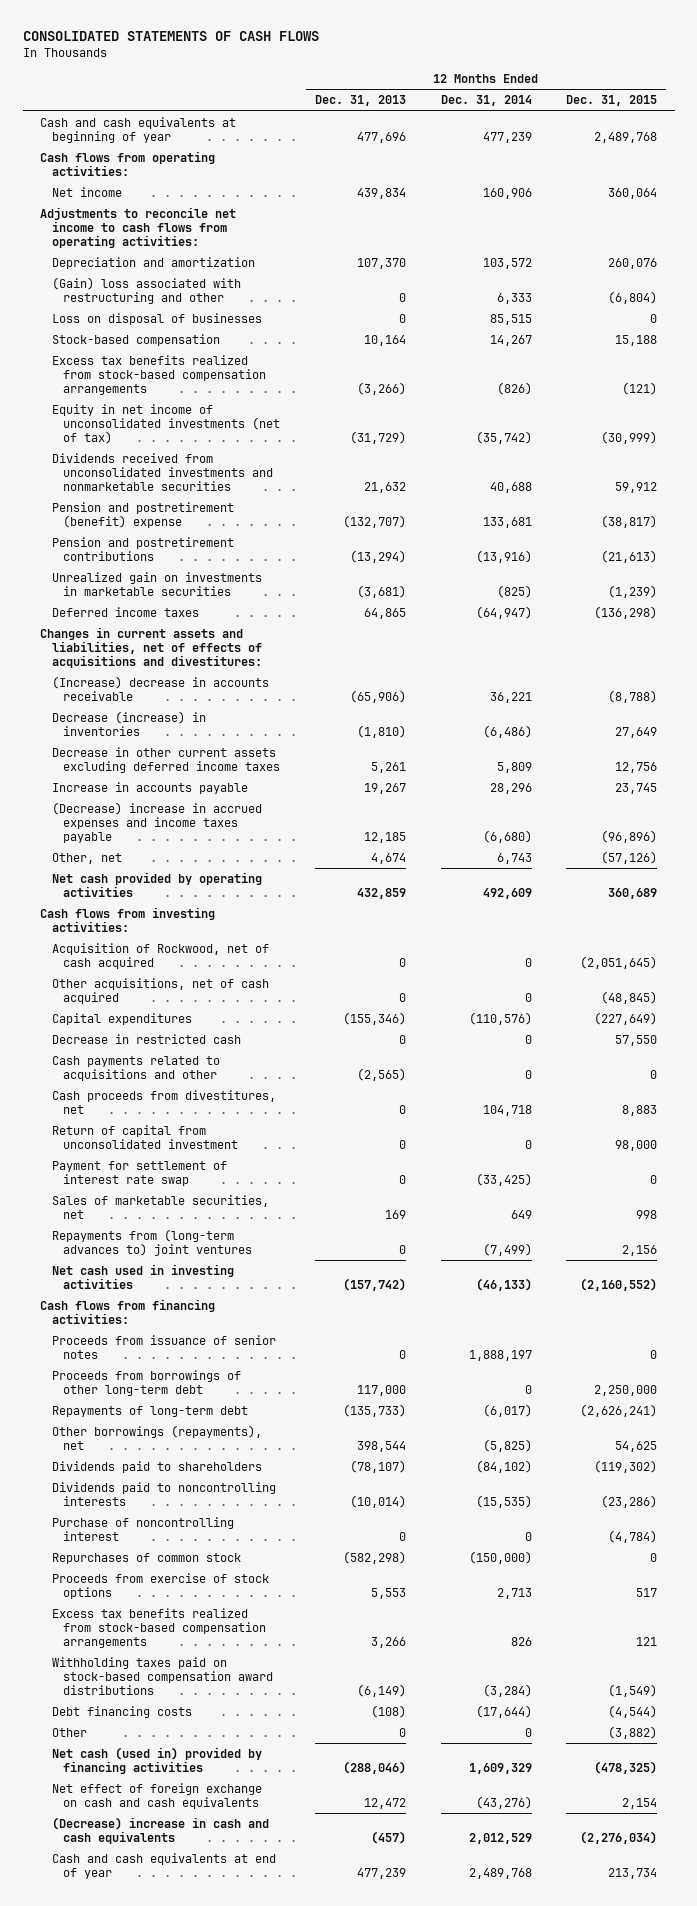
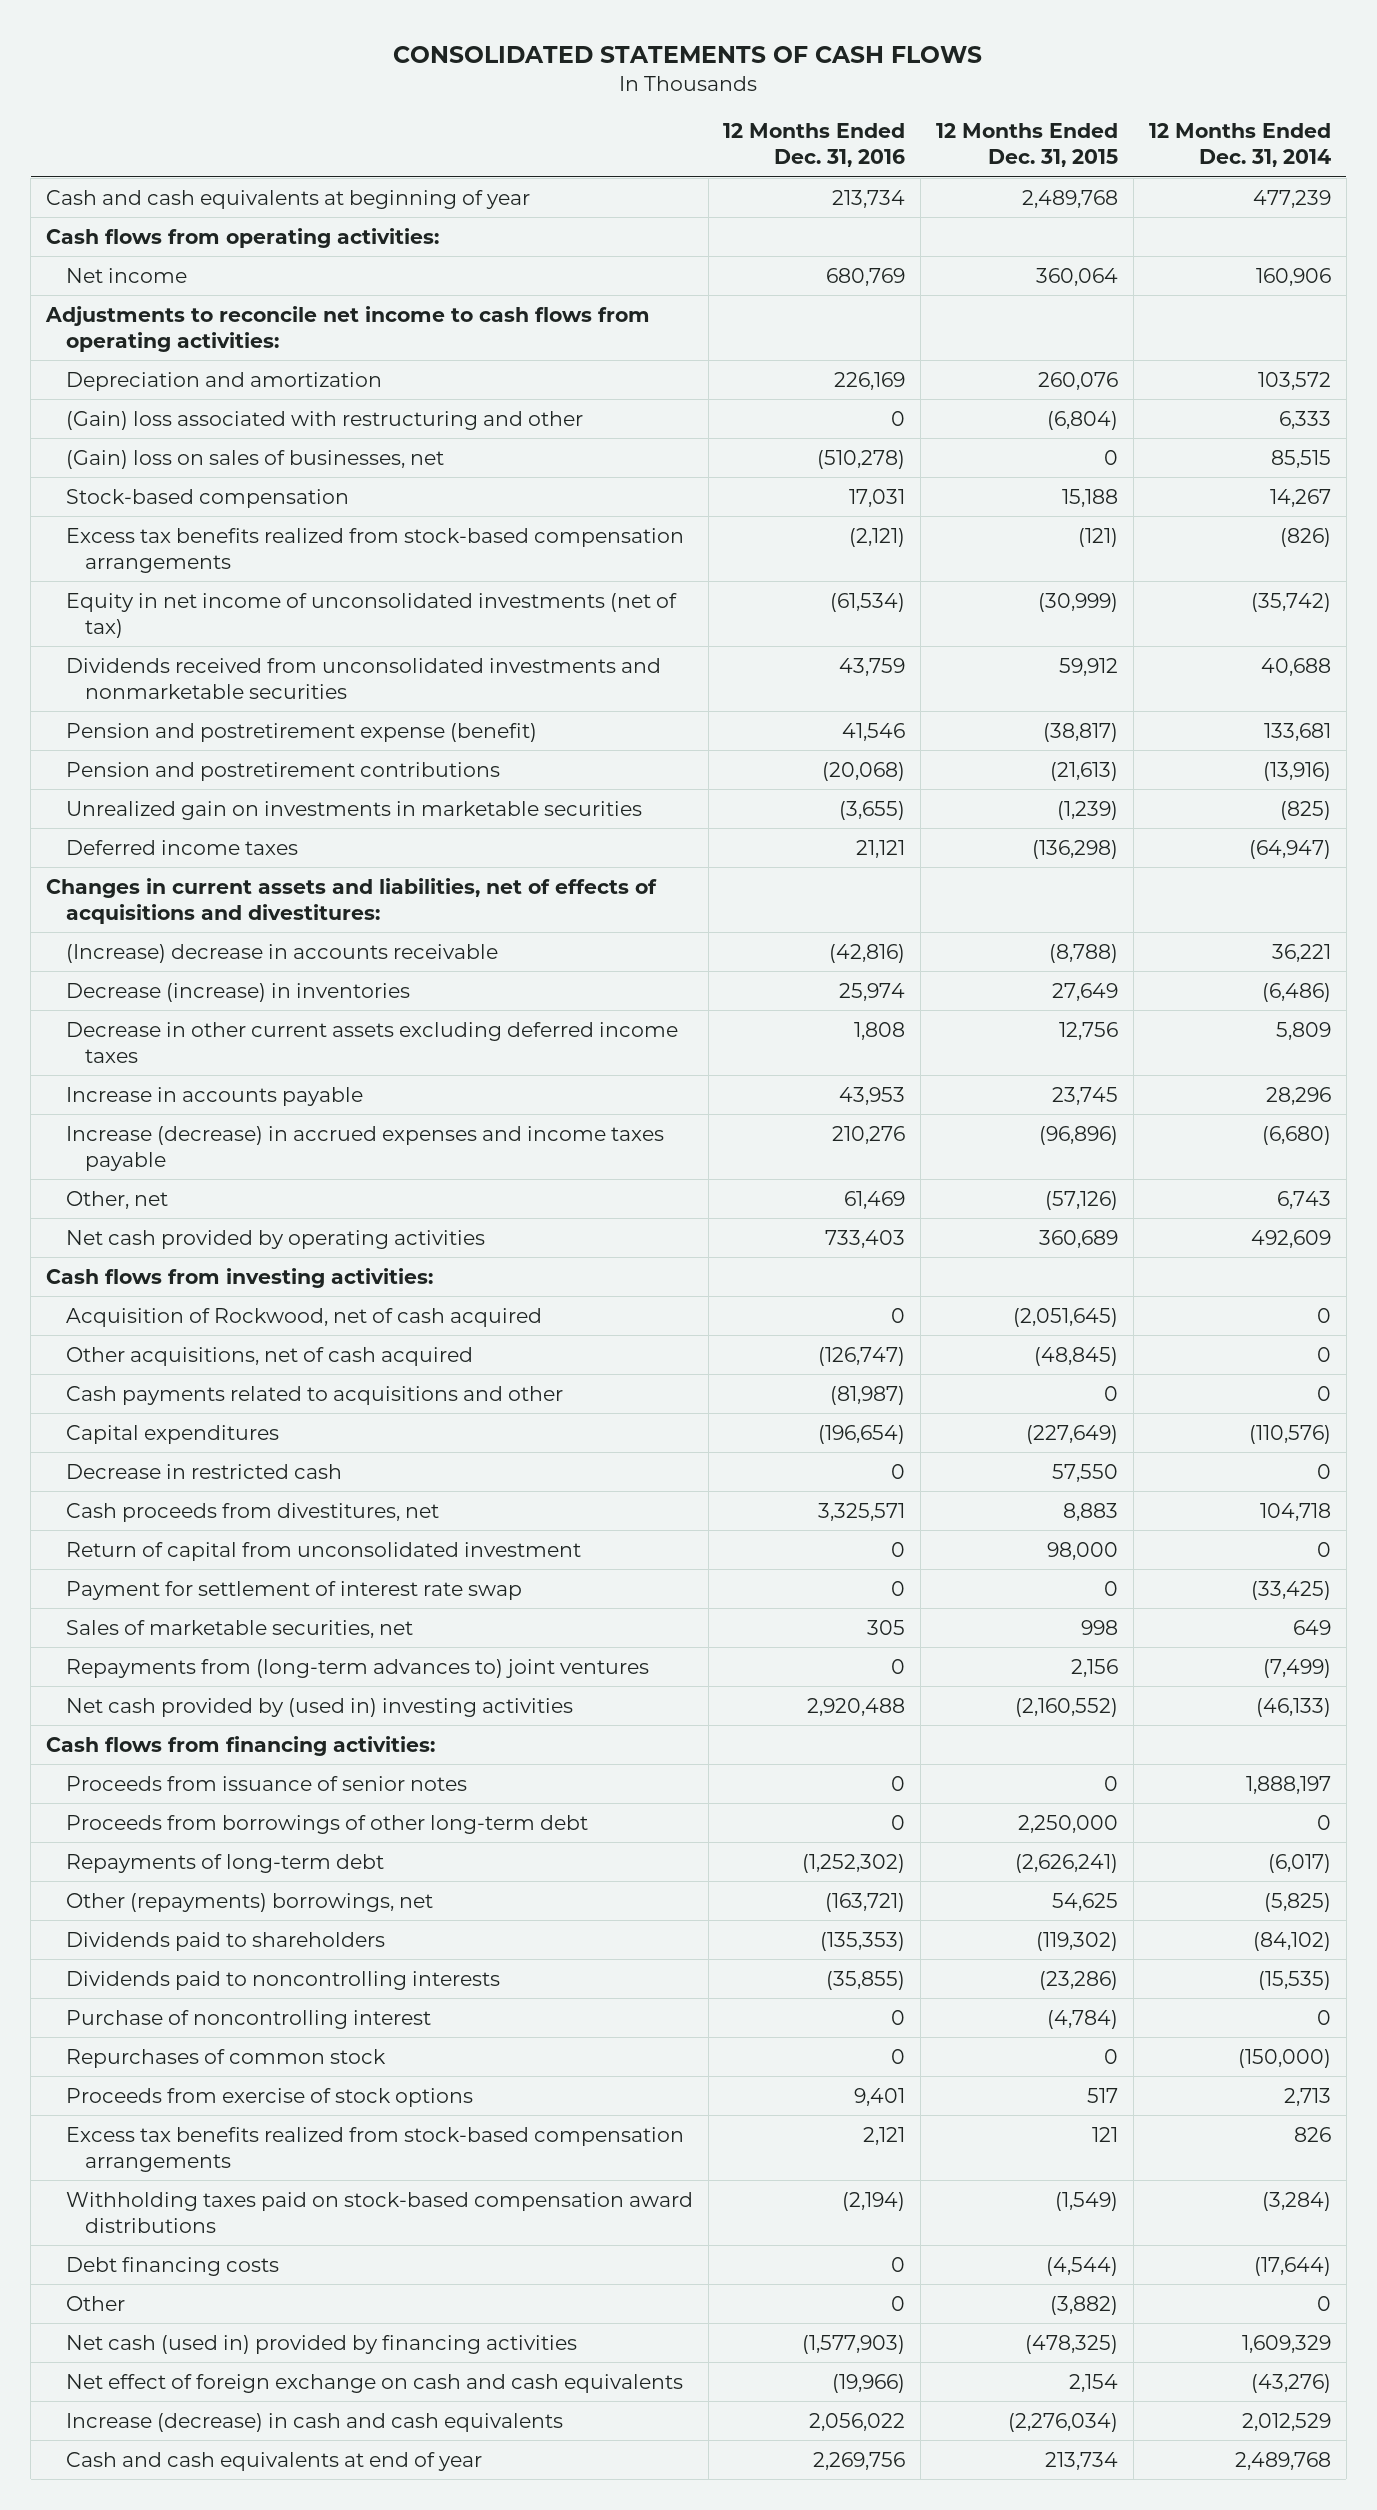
- | 12 Months Ended Dec. 31, 2013 | 12 Months Ended Dec. 31, 2014 | 12 Months Ended Dec. 31, 2015
+ | 12 Months Ended Dec. 31, 2016 | 12 Months Ended Dec. 31, 2015 | 12 Months Ended Dec. 31, 2014
- Loss on disposal of businesses | 0 | 85,515 | 0
+ (Gain) loss on sales of businesses, net | (510,278) | 0 | 85,515
- Pension and postretirement (benefit) expense | (132,707) | 133,681 | (38,817)
+ Pension and postretirement expense (benefit) | 41,546 | (38,817) | 133,681
- (Decrease) increase in accrued expenses and income taxes payable | 12,185 | (6,680) | (96,896)
+ Increase (decrease) in accrued expenses and income taxes payable | 210,276 | (96,896) | (6,680)
moved up: Cash payments related to acquisitions and other | (81,987) | 0 | 0
- Net cash used in investing activities | (157,742) | (46,133) | (2,160,552)
+ Net cash provided by (used in) investing activities | 2,920,488 | (2,160,552) | (46,133)
- Other borrowings (repayments), net | 398,544 | (5,825) | 54,625
+ Other (repayments) borrowings, net | (163,721) | 54,625 | (5,825)
- (Decrease) increase in cash and cash equivalents | (457) | 2,012,529 | (2,276,034)
+ Increase (decrease) in cash and cash equivalents | 2,056,022 | (2,276,034) | 2,012,529

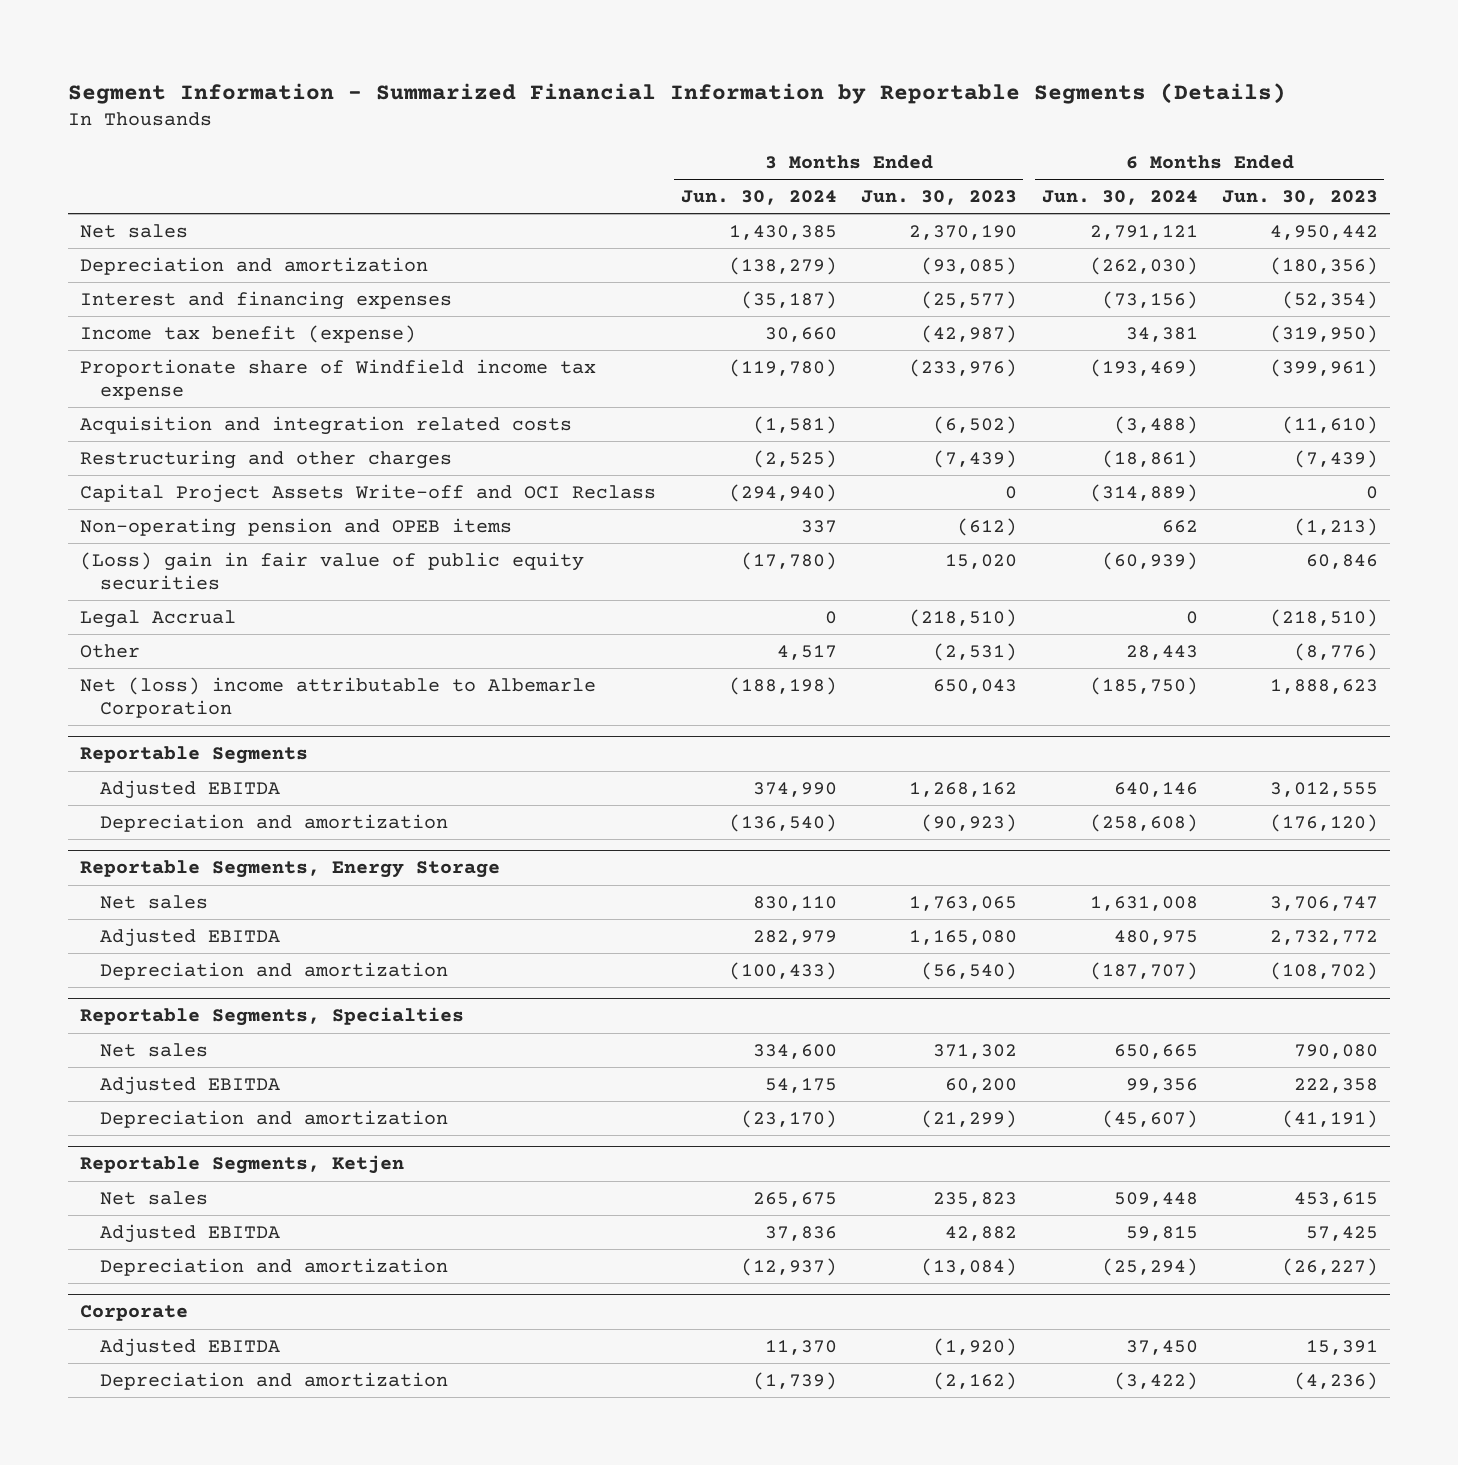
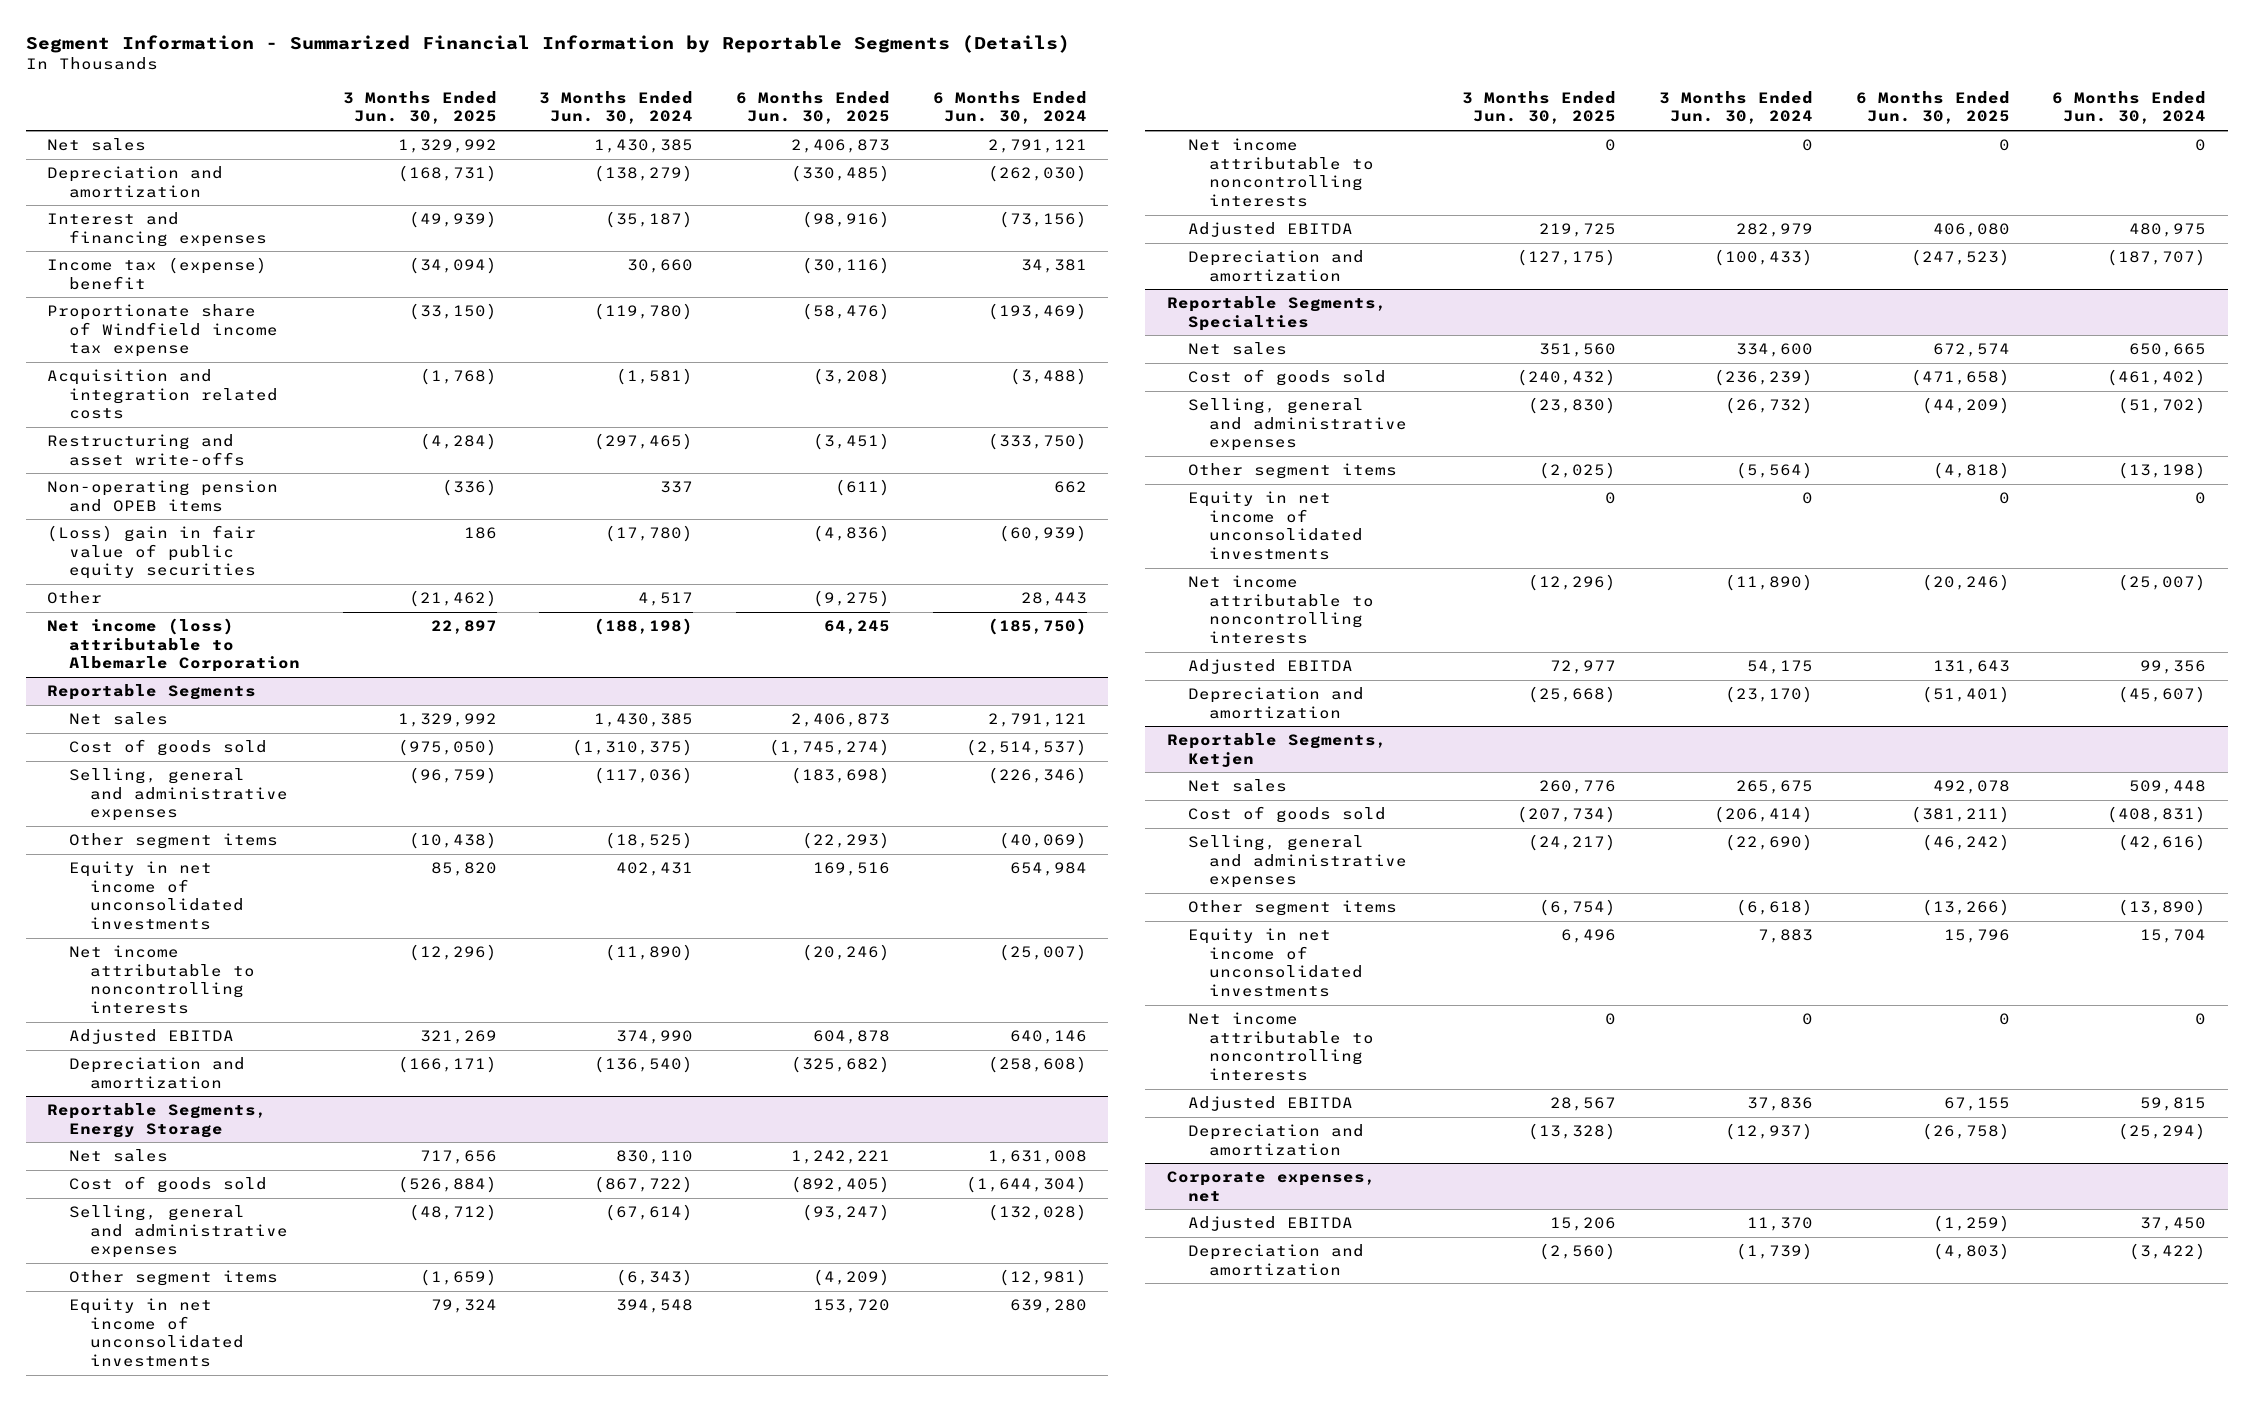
- | 3 Months Ended Jun. 30, 2024 | 3 Months Ended Jun. 30, 2023 | 6 Months Ended Jun. 30, 2024 | 6 Months Ended Jun. 30, 2023
+ | 3 Months Ended Jun. 30, 2025 | 3 Months Ended Jun. 30, 2024 | 6 Months Ended Jun. 30, 2025 | 6 Months Ended Jun. 30, 2024
- Income tax benefit (expense) | 30,660 | (42,987) | 34,381 | (319,950)
+ Income tax (expense) benefit | (34,094) | 30,660 | (30,116) | 34,381
- Restructuring and other charges | (2,525) | (7,439) | (18,861) | (7,439)
- Capital Project Assets Write-off and OCI Reclass | (294,940) | 0 | (314,889) | 0
+ Restructuring and asset write-offs | (4,284) | (297,465) | (3,451) | (333,750)
- Legal Accrual | 0 | (218,510) | 0 | (218,510)
- Net (loss) income attributable to Albemarle Corporation | (188,198) | 650,043 | (185,750) | 1,888,623
+ Net income (loss) attributable to Albemarle Corporation | 22,897 | (188,198) | 64,245 | (185,750)
@ Reportable Segments
+ Net sales | 1,329,992 | 1,430,385 | 2,406,873 | 2,791,121
+ Cost of goods sold | (975,050) | (1,310,375) | (1,745,274) | (2,514,537)
+ Selling, general and administrative expenses | (96,759) | (117,036) | (183,698) | (226,346)
+ Other segment items | (10,438) | (18,525) | (22,293) | (40,069)
+ Equity in net income of unconsolidated investments | 85,820 | 402,431 | 169,516 | 654,984
+ Net income attributable to noncontrolling interests | (12,296) | (11,890) | (20,246) | (25,007)
@ Reportable Segments, Energy Storage
+ Cost of goods sold | (526,884) | (867,722) | (892,405) | (1,644,304)
+ Selling, general and administrative expenses | (48,712) | (67,614) | (93,247) | (132,028)
+ Other segment items | (1,659) | (6,343) | (4,209) | (12,981)
+ Equity in net income of unconsolidated investments | 79,324 | 394,548 | 153,720 | 639,280
+ Net income attributable to noncontrolling interests | 0 | 0 | 0 | 0
@ Reportable Segments, Specialties
+ Cost of goods sold | (240,432) | (236,239) | (471,658) | (461,402)
+ Selling, general and administrative expenses | (23,830) | (26,732) | (44,209) | (51,702)
+ Other segment items | (2,025) | (5,564) | (4,818) | (13,198)
+ Equity in net income of unconsolidated investments | 0 | 0 | 0 | 0
+ Net income attributable to noncontrolling interests | (12,296) | (11,890) | (20,246) | (25,007)
@ Reportable Segments, Ketjen
+ Cost of goods sold | (207,734) | (206,414) | (381,211) | (408,831)
+ Selling, general and administrative expenses | (24,217) | (22,690) | (46,242) | (42,616)
+ Other segment items | (6,754) | (6,618) | (13,266) | (13,890)
+ Equity in net income of unconsolidated investments | 6,496 | 7,883 | 15,796 | 15,704
+ Net income attributable to noncontrolling interests | 0 | 0 | 0 | 0
- Corporate
+ Corporate expenses, net

